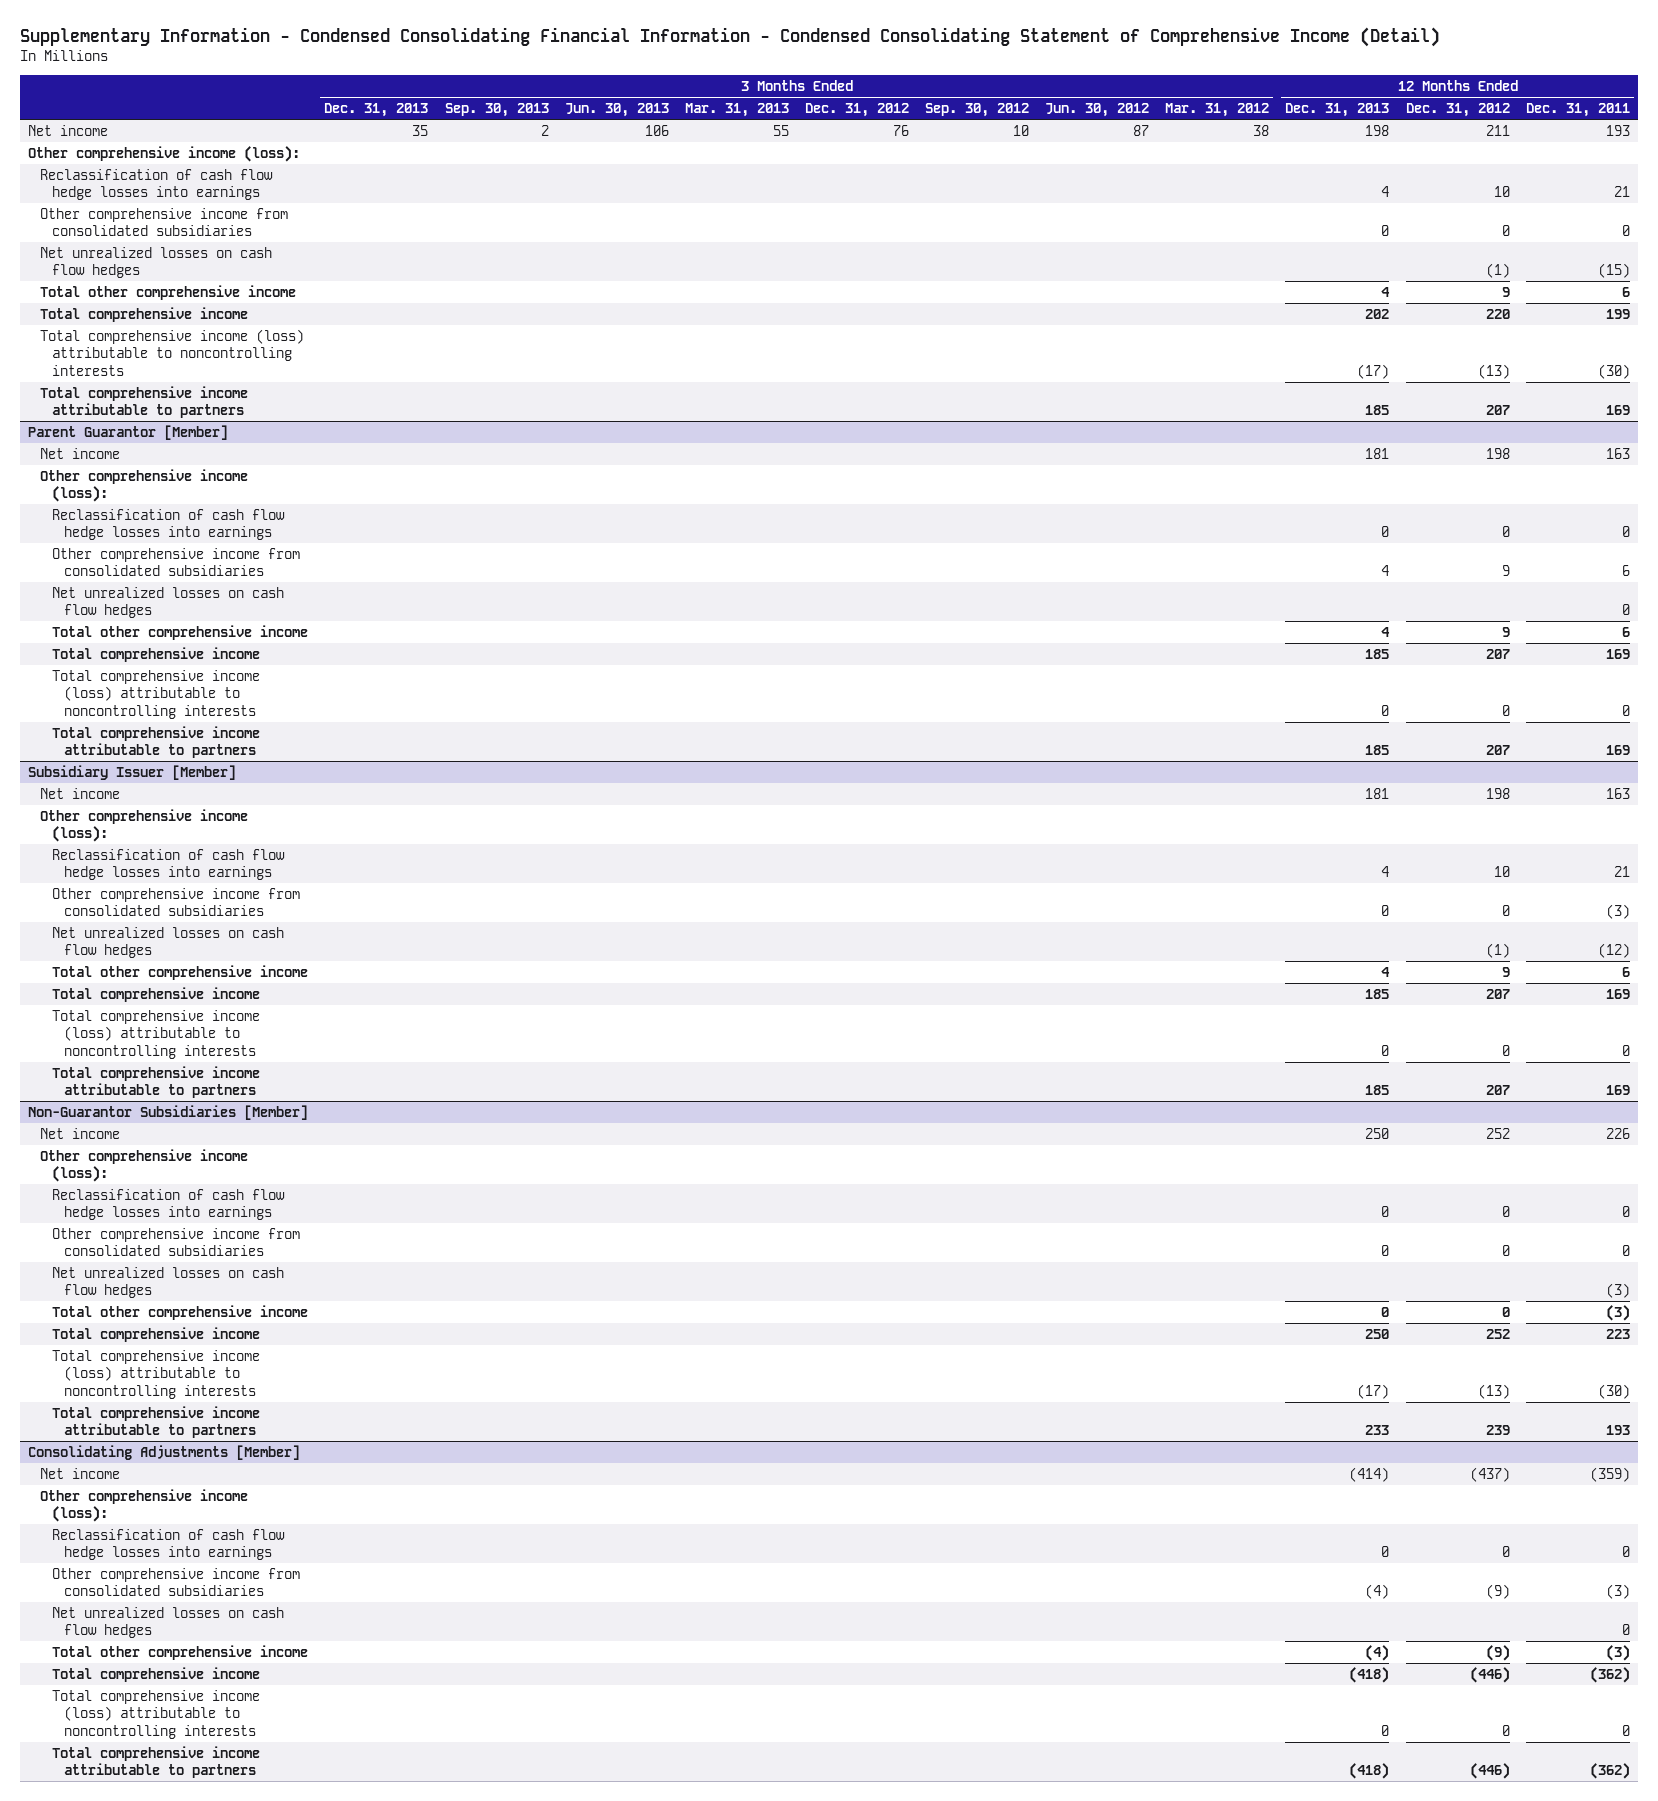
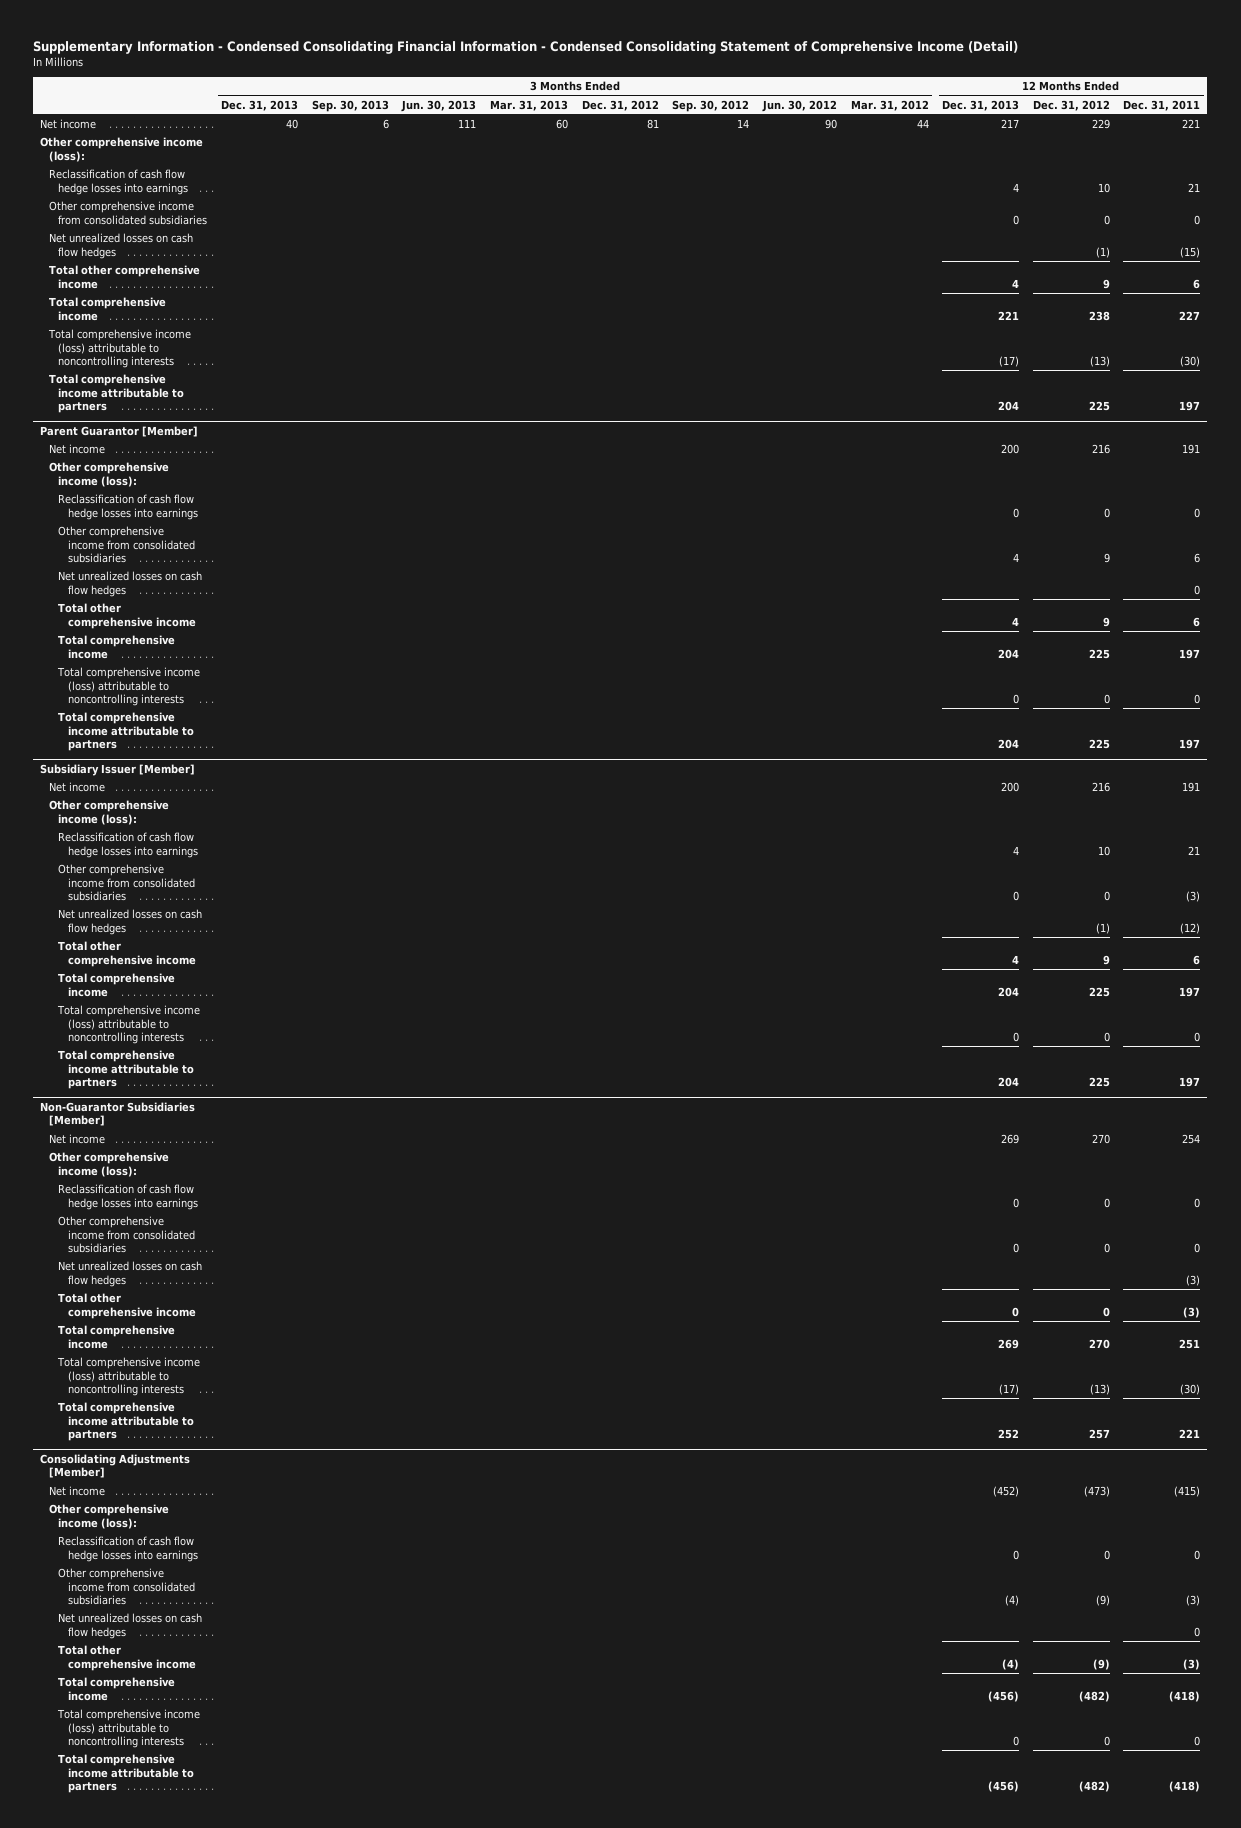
- Net income | 35 | 2 | 106 | 55 | 76 | 10 | 87 | 38 | 198 | 211 | 193
+ Net income | 40 | 6 | 111 | 60 | 81 | 14 | 90 | 44 | 217 | 229 | 221
- Total comprehensive income | | | | | | | | | 202 | 220 | 199
+ Total comprehensive income | | | | | | | | | 221 | 238 | 227
- Total comprehensive income attributable to partners | | | | | | | | | 185 | 207 | 169
+ Total comprehensive income attributable to partners | | | | | | | | | 204 | 225 | 197
@ Parent Guarantor [Member]
- Net income | | | | | | | | | 181 | 198 | 163
+ Net income | | | | | | | | | 200 | 216 | 191
- Total comprehensive income | | | | | | | | | 185 | 207 | 169
+ Total comprehensive income | | | | | | | | | 204 | 225 | 197
- Total comprehensive income attributable to partners | | | | | | | | | 185 | 207 | 169
+ Total comprehensive income attributable to partners | | | | | | | | | 204 | 225 | 197
@ Subsidiary Issuer [Member]
- Net income | | | | | | | | | 181 | 198 | 163
+ Net income | | | | | | | | | 200 | 216 | 191
- Total comprehensive income | | | | | | | | | 185 | 207 | 169
+ Total comprehensive income | | | | | | | | | 204 | 225 | 197
- Total comprehensive income attributable to partners | | | | | | | | | 185 | 207 | 169
+ Total comprehensive income attributable to partners | | | | | | | | | 204 | 225 | 197
@ Non-Guarantor Subsidiaries [Member]
- Net income | | | | | | | | | 250 | 252 | 226
+ Net income | | | | | | | | | 269 | 270 | 254
- Total comprehensive income | | | | | | | | | 250 | 252 | 223
+ Total comprehensive income | | | | | | | | | 269 | 270 | 251
- Total comprehensive income attributable to partners | | | | | | | | | 233 | 239 | 193
+ Total comprehensive income attributable to partners | | | | | | | | | 252 | 257 | 221
@ Consolidating Adjustments [Member]
- Net income | | | | | | | | | (414) | (437) | (359)
+ Net income | | | | | | | | | (452) | (473) | (415)
- Total comprehensive income | | | | | | | | | (418) | (446) | (362)
+ Total comprehensive income | | | | | | | | | (456) | (482) | (418)
- Total comprehensive income attributable to partners | | | | | | | | | (418) | (446) | (362)
+ Total comprehensive income attributable to partners | | | | | | | | | (456) | (482) | (418)

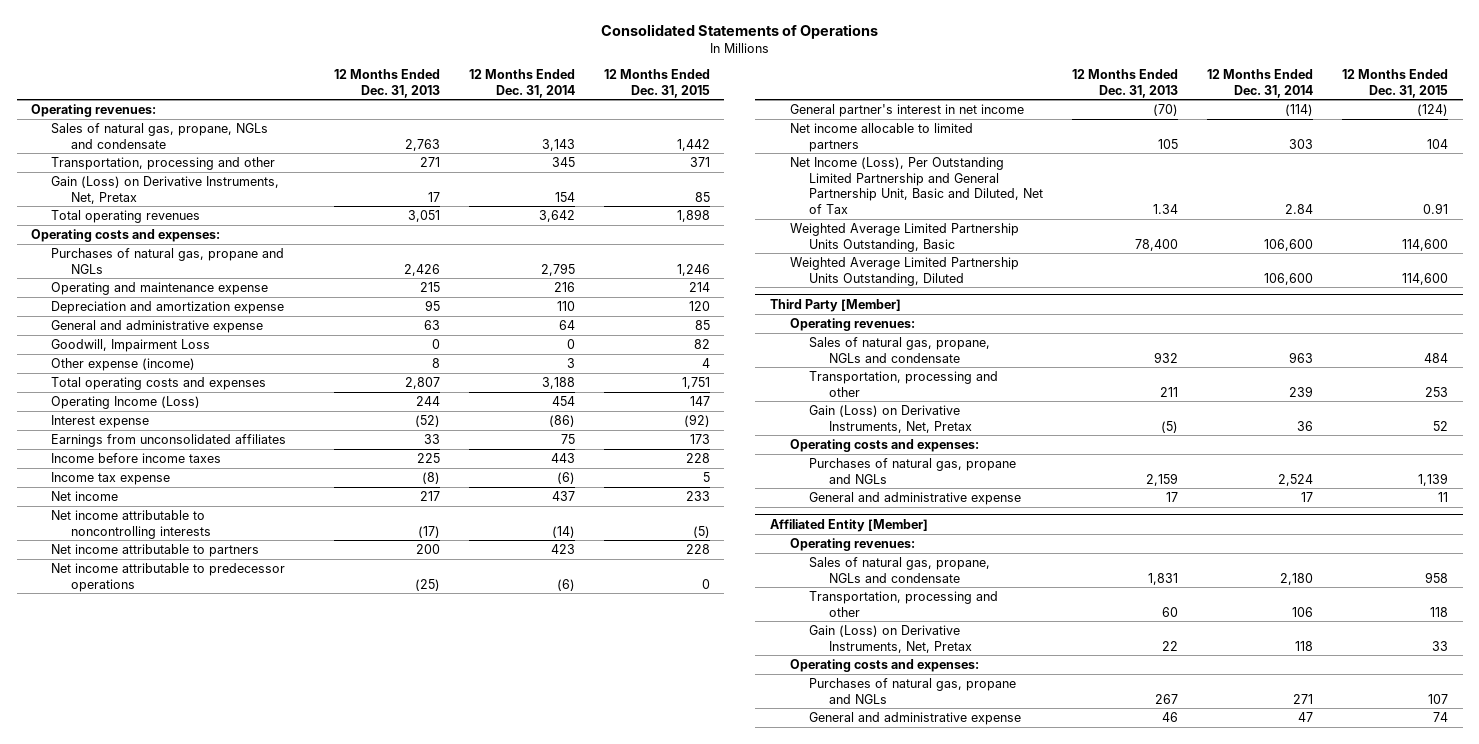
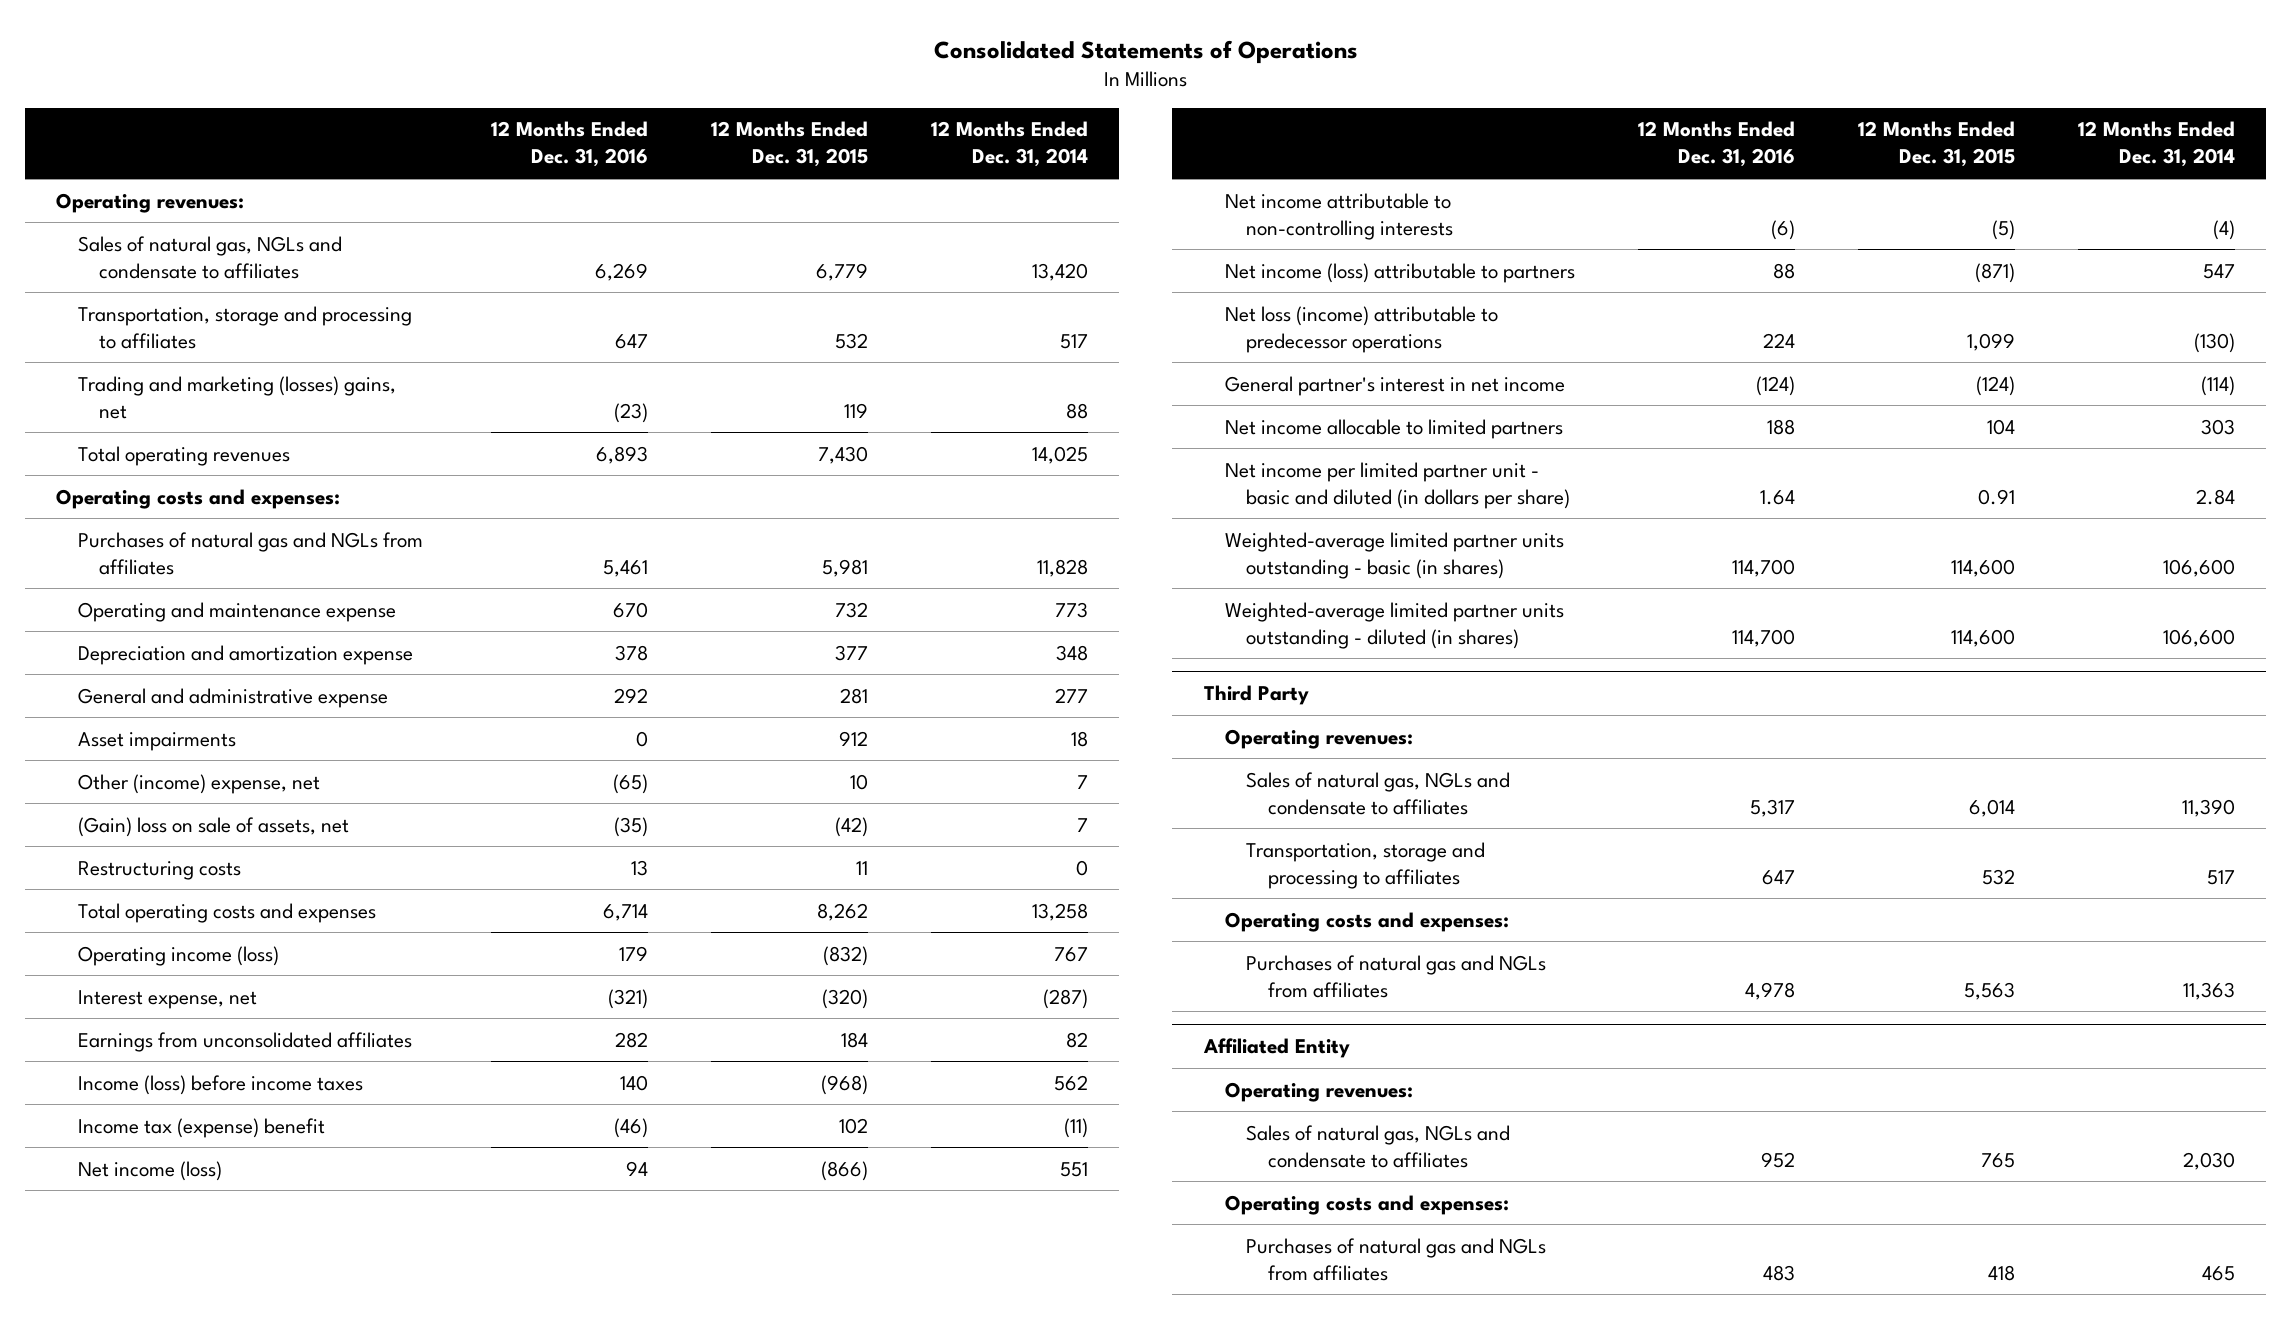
- | 12 Months Ended Dec. 31, 2013 | 12 Months Ended Dec. 31, 2014 | 12 Months Ended Dec. 31, 2015
+ | 12 Months Ended Dec. 31, 2016 | 12 Months Ended Dec. 31, 2015 | 12 Months Ended Dec. 31, 2014
- Sales of natural gas, propane, NGLs and condensate | 2,763 | 3,143 | 1,442
- Transportation, processing and other | 271 | 345 | 371
- Gain (Loss) on Derivative Instruments, Net, Pretax | 17 | 154 | 85
- Total operating revenues | 3,051 | 3,642 | 1,898
+ Sales of natural gas, NGLs and condensate to affiliates | 6,269 | 6,779 | 13,420
+ Transportation, storage and processing to affiliates | 647 | 532 | 517
+ Trading and marketing (losses) gains, net | (23) | 119 | 88
+ Total operating revenues | 6,893 | 7,430 | 14,025
- Purchases of natural gas, propane and NGLs | 2,426 | 2,795 | 1,246
- Operating and maintenance expense | 215 | 216 | 214
- Depreciation and amortization expense | 95 | 110 | 120
- General and administrative expense | 63 | 64 | 85
- Goodwill, Impairment Loss | 0 | 0 | 82
- Other expense (income) | 8 | 3 | 4
- Total operating costs and expenses | 2,807 | 3,188 | 1,751
- Operating Income (Loss) | 244 | 454 | 147
- Interest expense | (52) | (86) | (92)
- Earnings from unconsolidated affiliates | 33 | 75 | 173
- Income before income taxes | 225 | 443 | 228
- Income tax expense | (8) | (6) | 5
- Net income | 217 | 437 | 233
- Net income attributable to noncontrolling interests | (17) | (14) | (5)
- Net income attributable to partners | 200 | 423 | 228
- Net income attributable to predecessor operations | (25) | (6) | 0
+ Purchases of natural gas and NGLs from affiliates | 5,461 | 5,981 | 11,828
+ Operating and maintenance expense | 670 | 732 | 773
+ Depreciation and amortization expense | 378 | 377 | 348
+ General and administrative expense | 292 | 281 | 277
+ Asset impairments | 0 | 912 | 18
+ Other (income) expense, net | (65) | 10 | 7
+ (Gain) loss on sale of assets, net | (35) | (42) | 7
+ Restructuring costs | 13 | 11 | 0
+ Total operating costs and expenses | 6,714 | 8,262 | 13,258
+ Operating income (loss) | 179 | (832) | 767
+ Interest expense, net | (321) | (320) | (287)
+ Earnings from unconsolidated affiliates | 282 | 184 | 82
+ Income (loss) before income taxes | 140 | (968) | 562
+ Income tax (expense) benefit | (46) | 102 | (11)
+ Net income (loss) | 94 | (866) | 551
+ Net income attributable to non-controlling interests | (6) | (5) | (4)
+ Net income (loss) attributable to partners | 88 | (871) | 547
+ Net loss (income) attributable to predecessor operations | 224 | 1,099 | (130)
- Net Income (Loss), Per Outstanding Limited Partnership and General Partnership Unit, Basic and Diluted, Net of Tax | 1.34 | 2.84 | 0.91
- Weighted Average Limited Partnership Units Outstanding, Basic | 78,400 | 106,600 | 114,600
- Weighted Average Limited Partnership Units Outstanding, Diluted | | 106,600 | 114,600
- Third Party [Member]
+ Net income per limited partner unit - basic and diluted (in dollars per share) | 1.64 | 0.91 | 2.84
+ Weighted-average limited partner units outstanding - basic (in shares) | 114,700 | 114,600 | 106,600
+ Weighted-average limited partner units outstanding - diluted (in shares) | 114,700 | 114,600 | 106,600
+ Third Party
- Sales of natural gas, propane, NGLs and condensate | 932 | 963 | 484
- Transportation, processing and other | 211 | 239 | 253
- Gain (Loss) on Derivative Instruments, Net, Pretax | (5) | 36 | 52
+ Sales of natural gas, NGLs and condensate to affiliates | 5,317 | 6,014 | 11,390
+ Transportation, storage and processing to affiliates | 647 | 532 | 517
- Purchases of natural gas, propane and NGLs | 2,159 | 2,524 | 1,139
- General and administrative expense | 17 | 17 | 11
- Affiliated Entity [Member]
+ Purchases of natural gas and NGLs from affiliates | 4,978 | 5,563 | 11,363
+ Affiliated Entity
- Sales of natural gas, propane, NGLs and condensate | 1,831 | 2,180 | 958
- Transportation, processing and other | 60 | 106 | 118
- Gain (Loss) on Derivative Instruments, Net, Pretax | 22 | 118 | 33
+ Sales of natural gas, NGLs and condensate to affiliates | 952 | 765 | 2,030
- Purchases of natural gas, propane and NGLs | 267 | 271 | 107
- General and administrative expense | 46 | 47 | 74
+ Purchases of natural gas and NGLs from affiliates | 483 | 418 | 465

